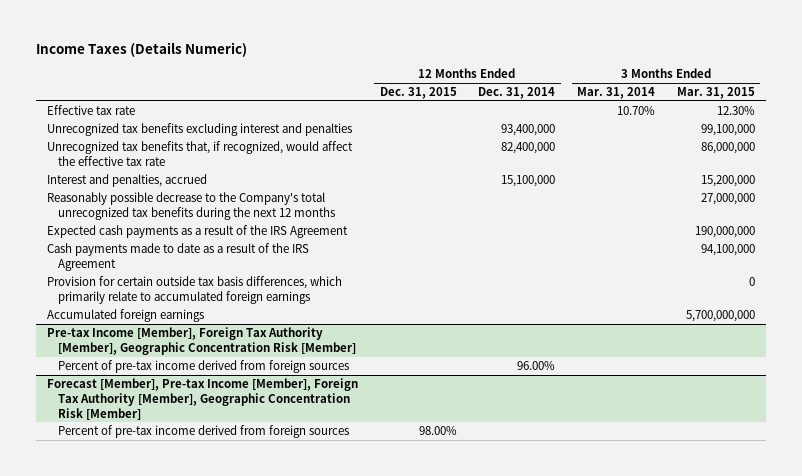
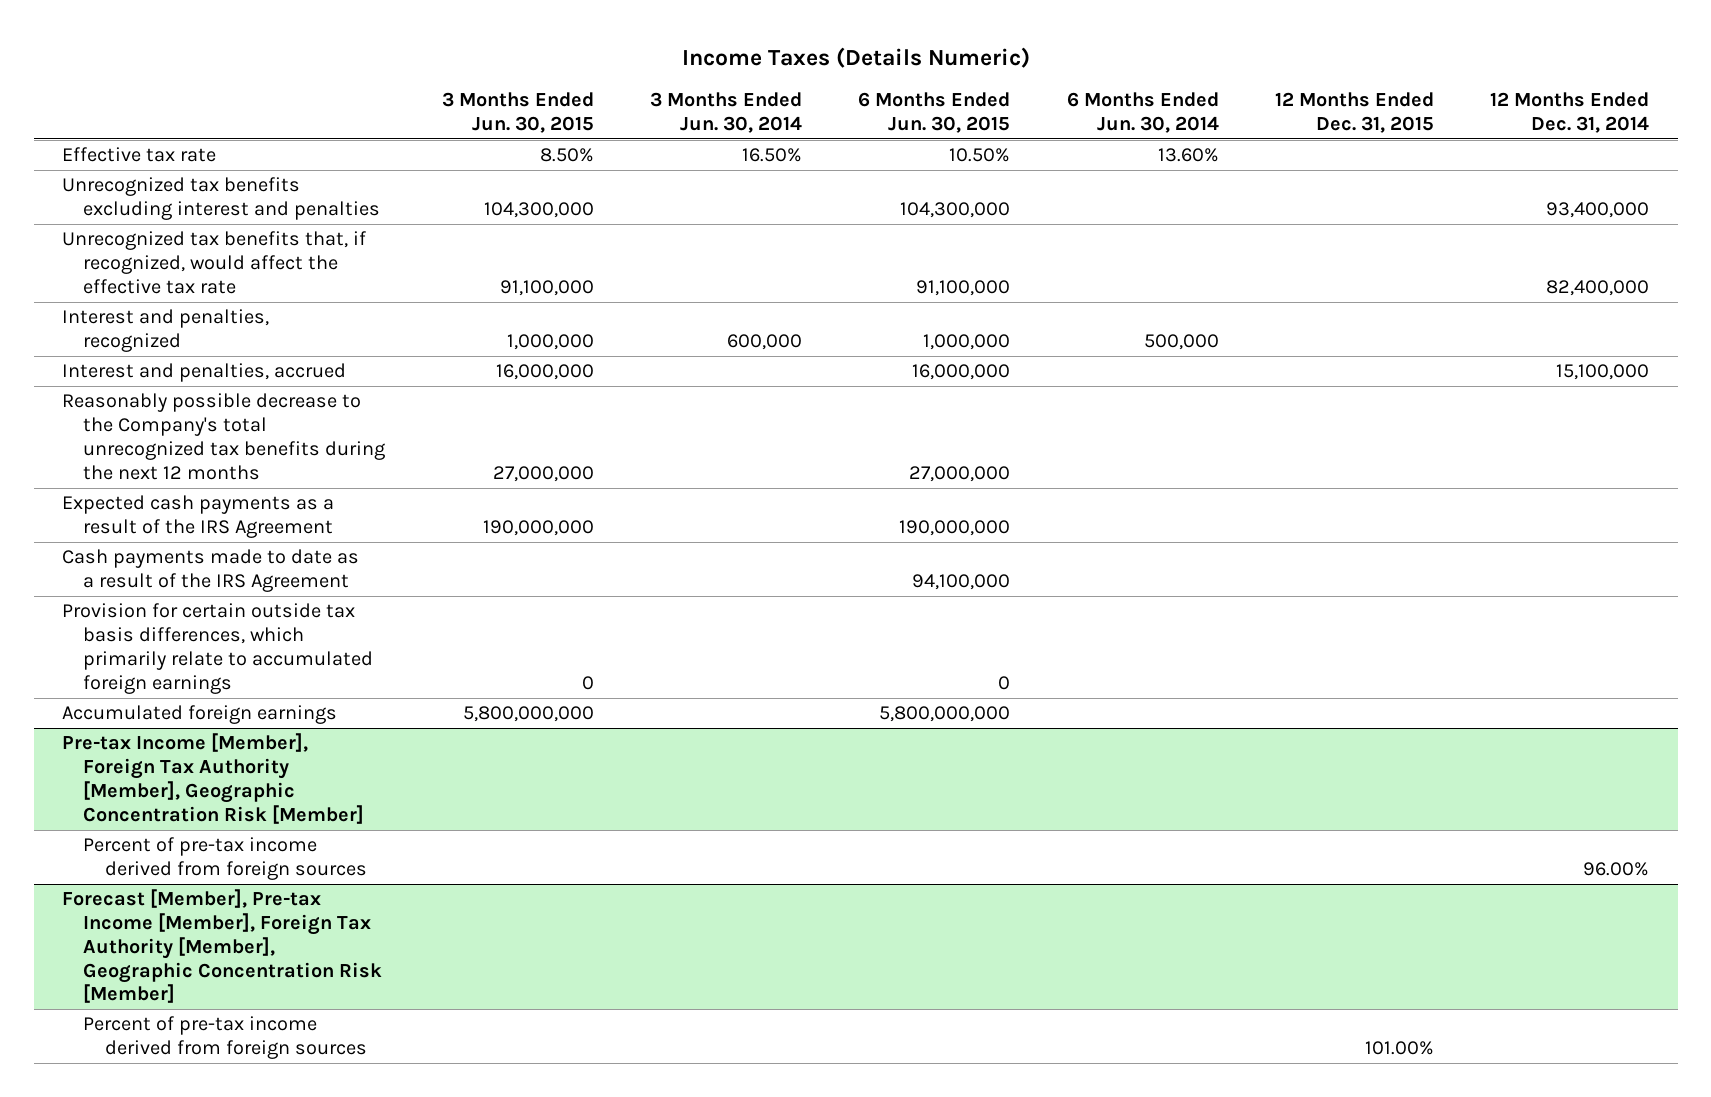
- | 12 Months Ended Dec. 31, 2015 | 12 Months Ended Dec. 31, 2014 | 3 Months Ended Mar. 31, 2014 | 3 Months Ended Mar. 31, 2015
+ | 3 Months Ended Jun. 30, 2015 | 3 Months Ended Jun. 30, 2014 | 6 Months Ended Jun. 30, 2015 | 6 Months Ended Jun. 30, 2014 | 12 Months Ended Dec. 31, 2015 | 12 Months Ended Dec. 31, 2014
+ Interest and penalties, recognized | 1,000,000 | 600,000 | 1,000,000 | 500,000 | |
@ Forecast [Member], Pre-tax Income [Member], Foreign Tax Authority [Member], Geographic Concentration Risk [Member]
- Percent of pre-tax income derived from foreign sources | 98.00% | | |
+ Percent of pre-tax income derived from foreign sources | | | | | 101.00% |

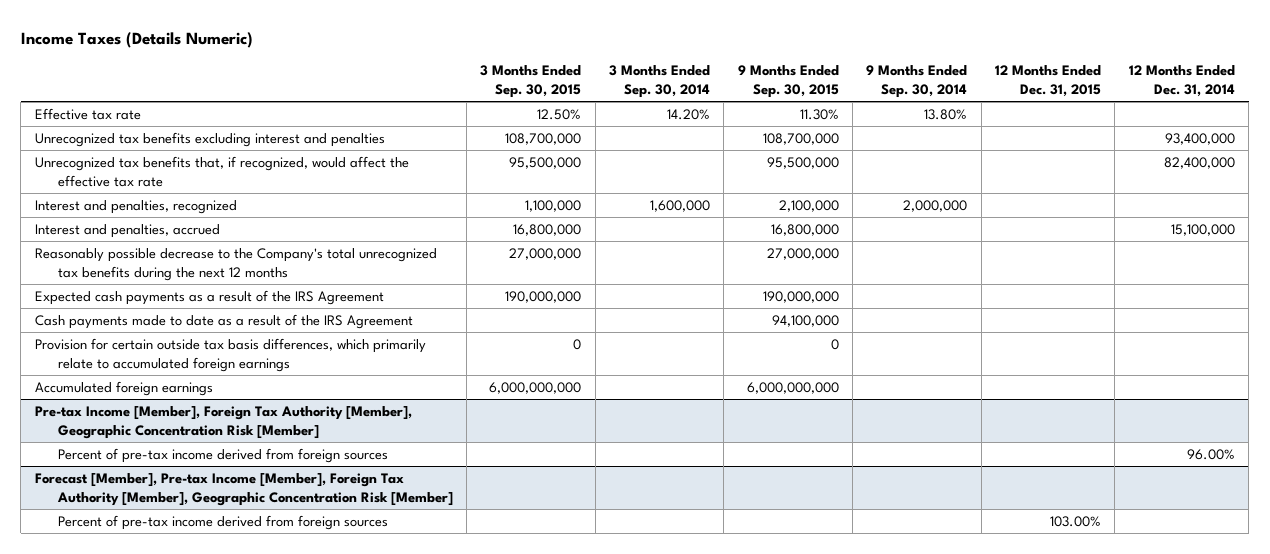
- | 3 Months Ended Jun. 30, 2015 | 3 Months Ended Jun. 30, 2014 | 6 Months Ended Jun. 30, 2015 | 6 Months Ended Jun. 30, 2014 | 12 Months Ended Dec. 31, 2015 | 12 Months Ended Dec. 31, 2014
+ | 3 Months Ended Sep. 30, 2015 | 3 Months Ended Sep. 30, 2014 | 9 Months Ended Sep. 30, 2015 | 9 Months Ended Sep. 30, 2014 | 12 Months Ended Dec. 31, 2015 | 12 Months Ended Dec. 31, 2014
@ Forecast [Member], Pre-tax Income [Member], Foreign Tax Authority [Member], Geographic Concentration Risk [Member]
- Percent of pre-tax income derived from foreign sources | | | | | 101.00% |
+ Percent of pre-tax income derived from foreign sources | | | | | 103.00% |

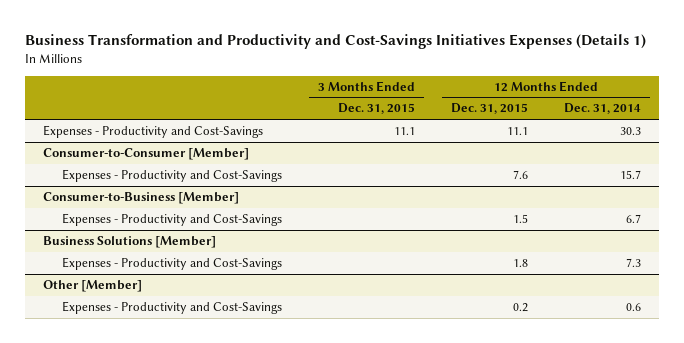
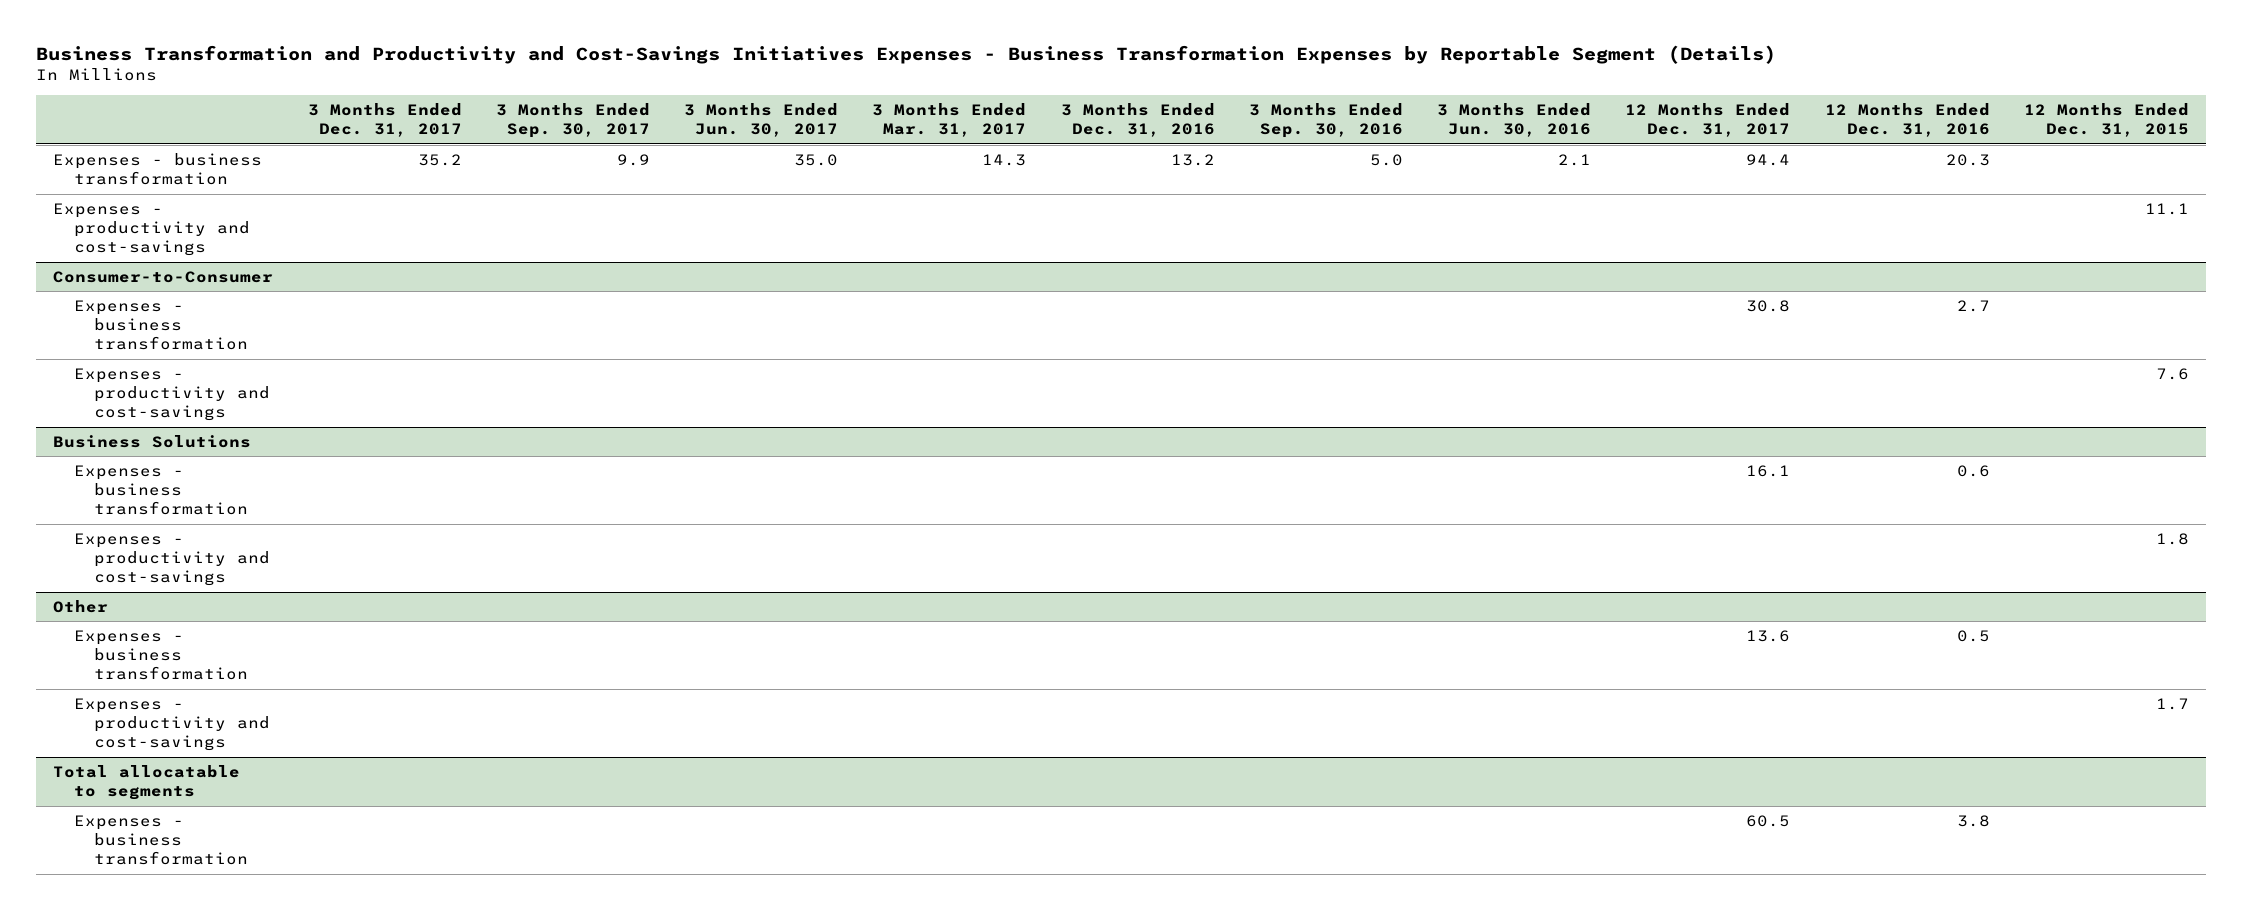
- Business Transformation and Productivity and Cost-Savings Initiatives Expenses (Details 1)
+ Business Transformation and Productivity and Cost-Savings Initiatives Expenses - Business Transformation Expenses by Reportable Segment (Details)
- | 3 Months Ended Dec. 31, 2015 | 12 Months Ended Dec. 31, 2015 | 12 Months Ended Dec. 31, 2014
+ | 3 Months Ended Dec. 31, 2017 | 3 Months Ended Sep. 30, 2017 | 3 Months Ended Jun. 30, 2017 | 3 Months Ended Mar. 31, 2017 | 3 Months Ended Dec. 31, 2016 | 3 Months Ended Sep. 30, 2016 | 3 Months Ended Jun. 30, 2016 | 12 Months Ended Dec. 31, 2017 | 12 Months Ended Dec. 31, 2016 | 12 Months Ended Dec. 31, 2015
- Expenses - Productivity and Cost-Savings | 11.1 | 11.1 | 30.3
- Consumer-to-Consumer [Member]
- Expenses - Productivity and Cost-Savings | | 7.6 | 15.7
- Consumer-to-Business [Member]
- Expenses - Productivity and Cost-Savings | | 1.5 | 6.7
- Business Solutions [Member]
- Expenses - Productivity and Cost-Savings | | 1.8 | 7.3
- Other [Member]
- Expenses - Productivity and Cost-Savings | | 0.2 | 0.6
+ Expenses - business transformation | 35.2 | 9.9 | 35.0 | 14.3 | 13.2 | 5.0 | 2.1 | 94.4 | 20.3 |
+ Expenses - productivity and cost-savings | | | | | | | | | | 11.1
+ Consumer-to-Consumer
+ Expenses - business transformation | | | | | | | | 30.8 | 2.7 |
+ Expenses - productivity and cost-savings | | | | | | | | | | 7.6
+ Business Solutions
+ Expenses - business transformation | | | | | | | | 16.1 | 0.6 |
+ Expenses - productivity and cost-savings | | | | | | | | | | 1.8
+ Other
+ Expenses - business transformation | | | | | | | | 13.6 | 0.5 |
+ Expenses - productivity and cost-savings | | | | | | | | | | 1.7
+ Total allocatable to segments
+ Expenses - business transformation | | | | | | | | 60.5 | 3.8 |

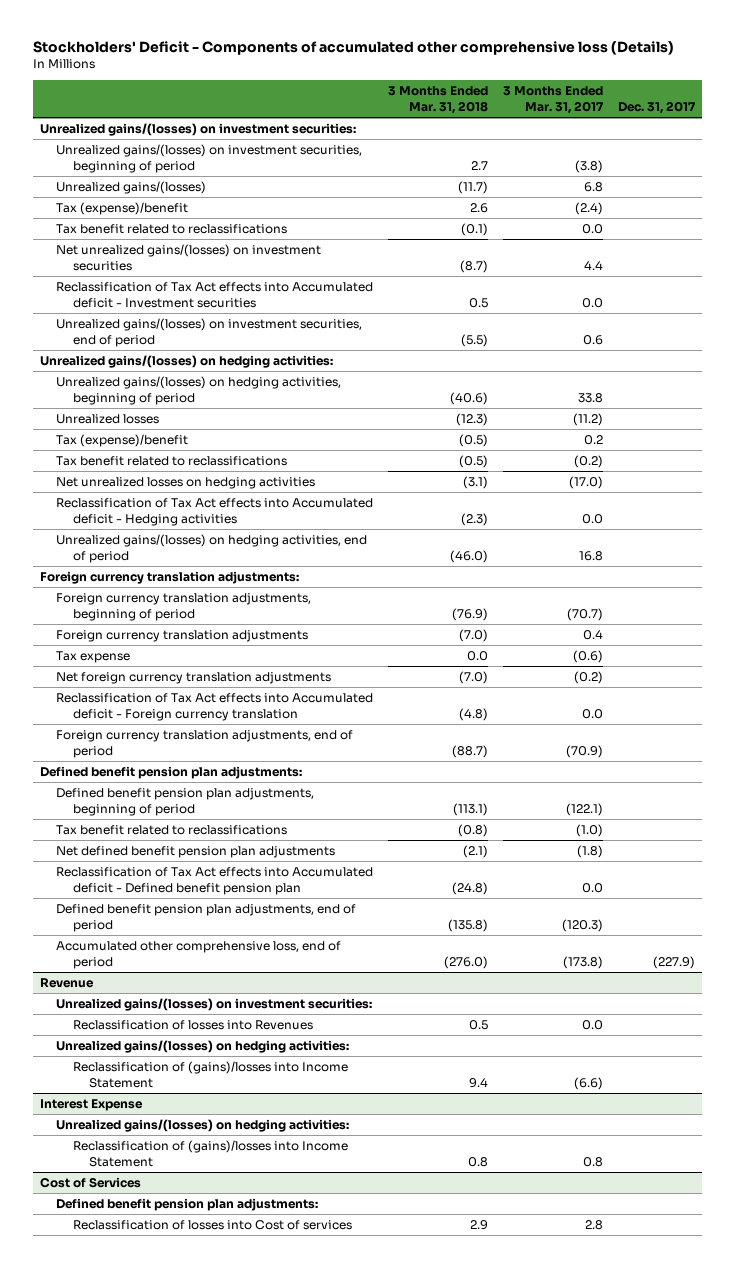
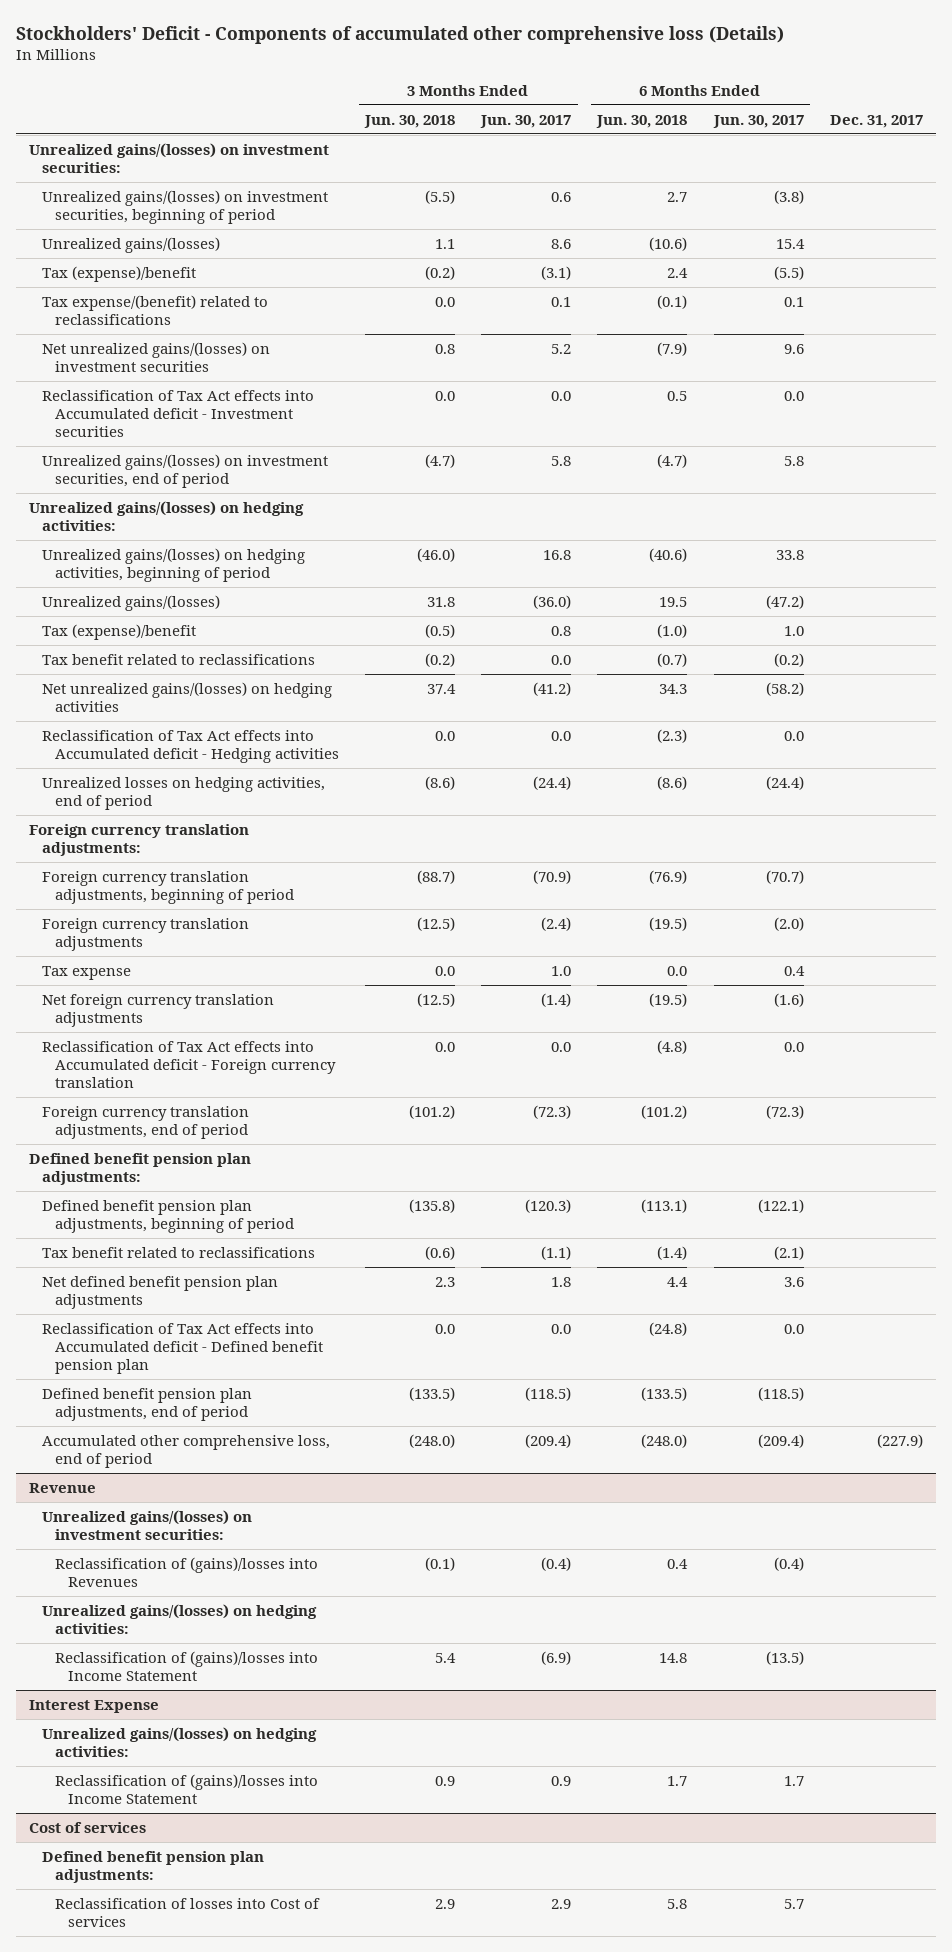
- | 3 Months Ended Mar. 31, 2018 | 3 Months Ended Mar. 31, 2017 | Dec. 31, 2017
+ | 3 Months Ended Jun. 30, 2018 | 3 Months Ended Jun. 30, 2017 | 6 Months Ended Jun. 30, 2018 | 6 Months Ended Jun. 30, 2017 | Dec. 31, 2017
- Tax benefit related to reclassifications | (0.1) | 0.0 |
+ Tax expense/(benefit) related to reclassifications | 0.0 | 0.1 | (0.1) | 0.1 |
- Unrealized losses | (12.3) | (11.2) |
+ Unrealized gains/(losses) | 31.8 | (36.0) | 19.5 | (47.2) |
- Net unrealized losses on hedging activities | (3.1) | (17.0) |
+ Net unrealized gains/(losses) on hedging activities | 37.4 | (41.2) | 34.3 | (58.2) |
- Unrealized gains/(losses) on hedging activities, end of period | (46.0) | 16.8 |
+ Unrealized losses on hedging activities, end of period | (8.6) | (24.4) | (8.6) | (24.4) |
@ Revenue
- Reclassification of losses into Revenues | 0.5 | 0.0 |
+ Reclassification of (gains)/losses into Revenues | (0.1) | (0.4) | 0.4 | (0.4) |
- Cost of Services
+ Cost of services

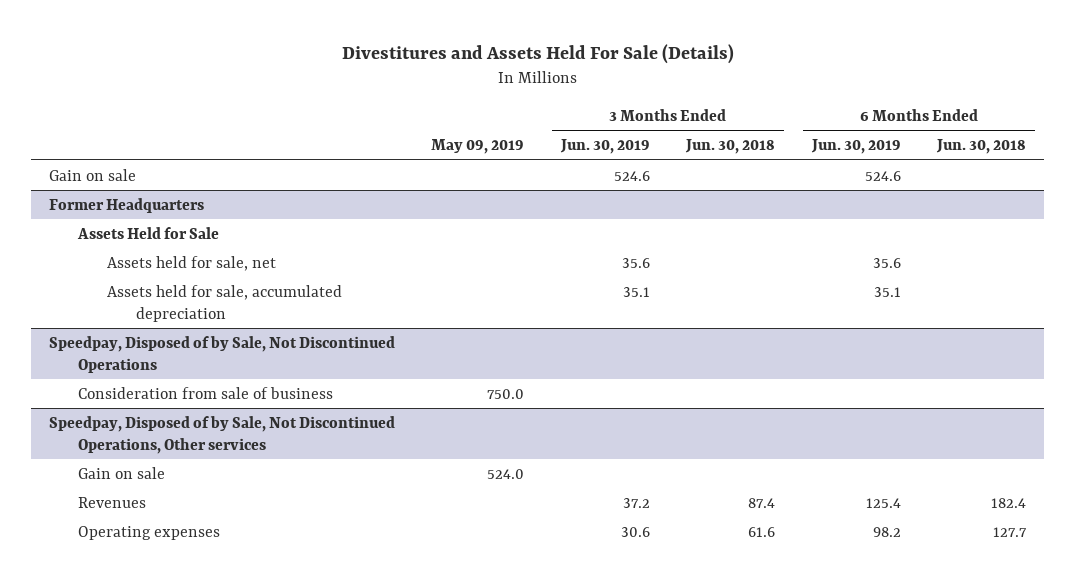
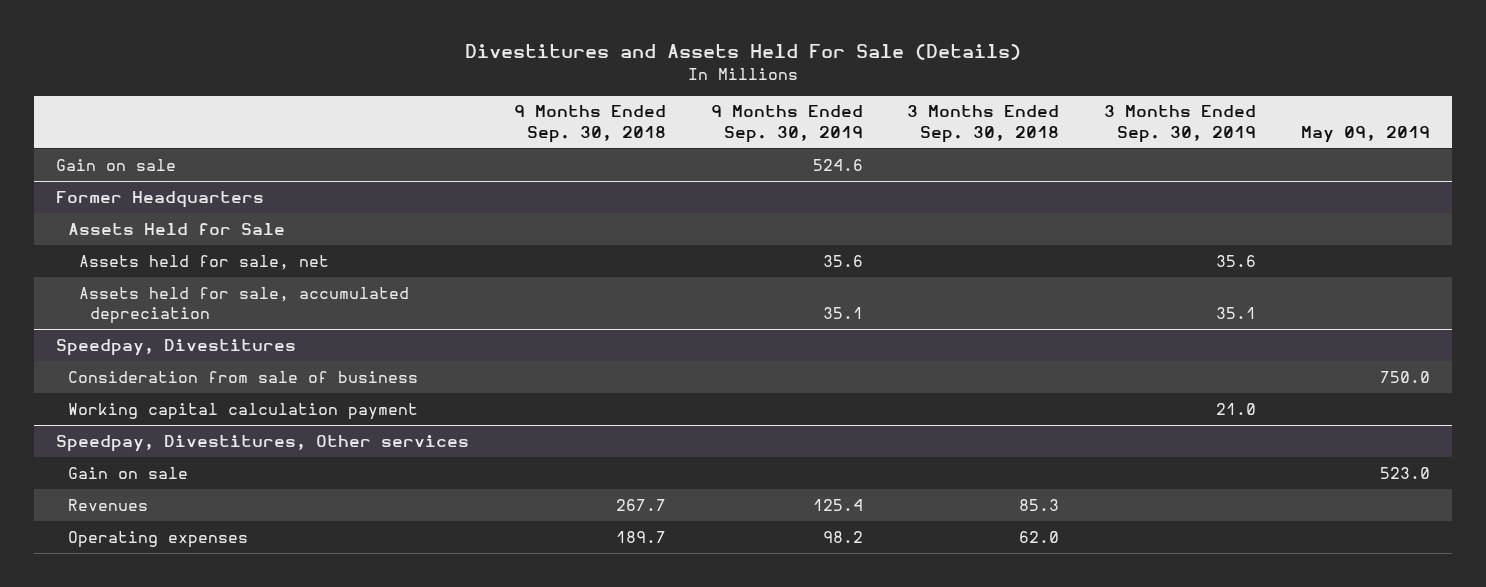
- | May 09, 2019 | 3 Months Ended Jun. 30, 2019 | 3 Months Ended Jun. 30, 2018 | 6 Months Ended Jun. 30, 2019 | 6 Months Ended Jun. 30, 2018
+ | 9 Months Ended Sep. 30, 2018 | 9 Months Ended Sep. 30, 2019 | 3 Months Ended Sep. 30, 2018 | 3 Months Ended Sep. 30, 2019 | May 09, 2019
- Speedpay, Disposed of by Sale, Not Discontinued Operations
+ Speedpay, Divestitures
- Speedpay, Disposed of by Sale, Not Discontinued Operations, Other services
- Gain on sale | 524.0 | | | |
- Revenues | | 37.2 | 87.4 | 125.4 | 182.4
- Operating expenses | | 30.6 | 61.6 | 98.2 | 127.7
+ Working capital calculation payment | | | | 21.0 |
+ Speedpay, Divestitures, Other services
+ Gain on sale | | | | | 523.0
+ Revenues | 267.7 | 125.4 | 85.3 | |
+ Operating expenses | 189.7 | 98.2 | 62.0 | |

